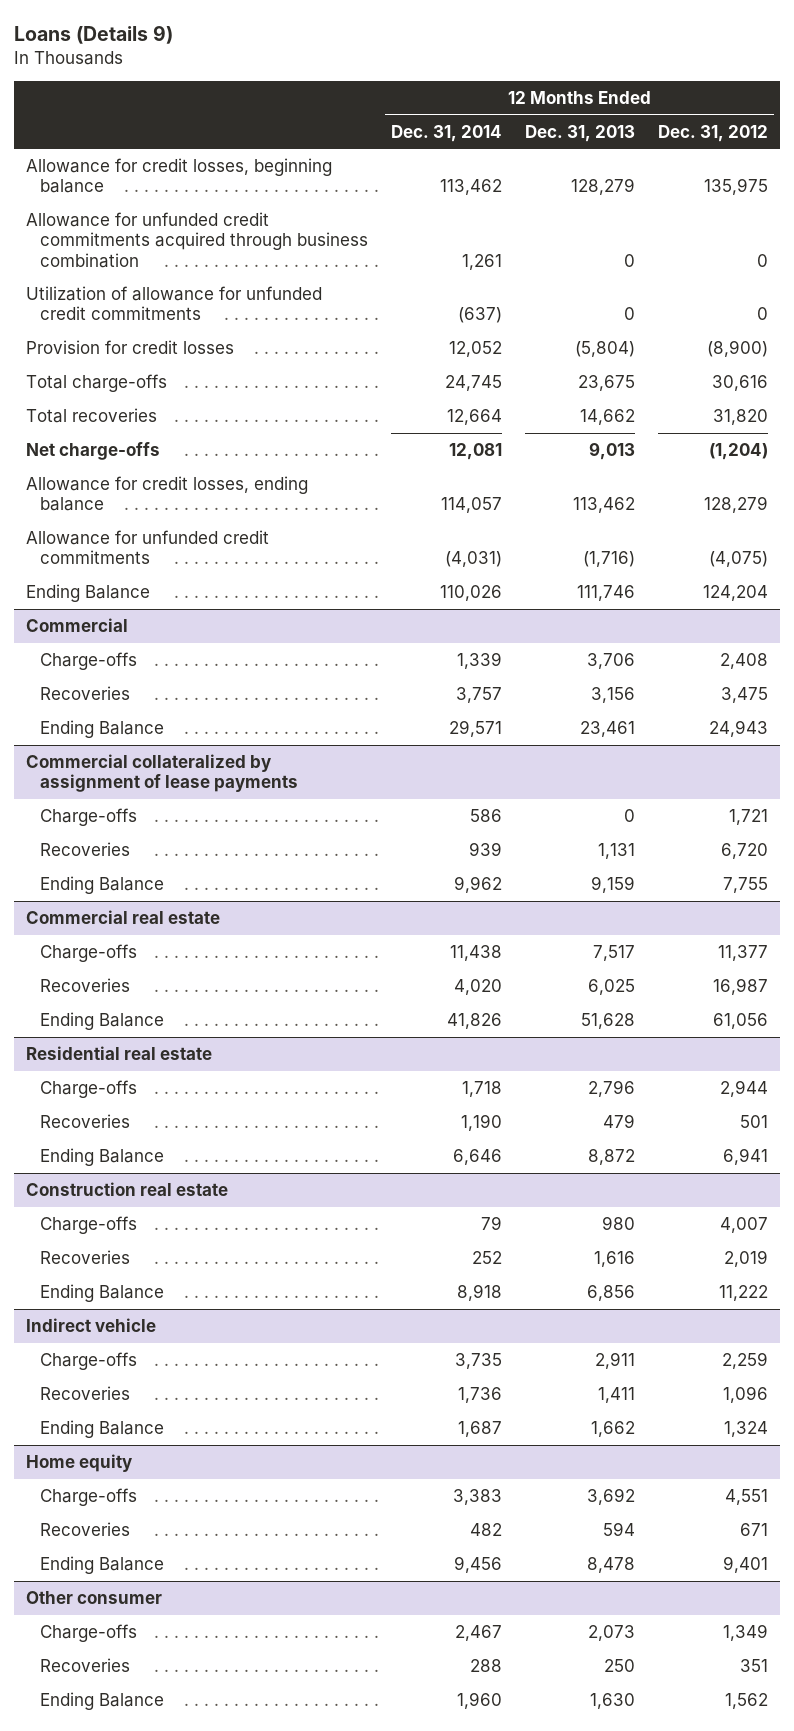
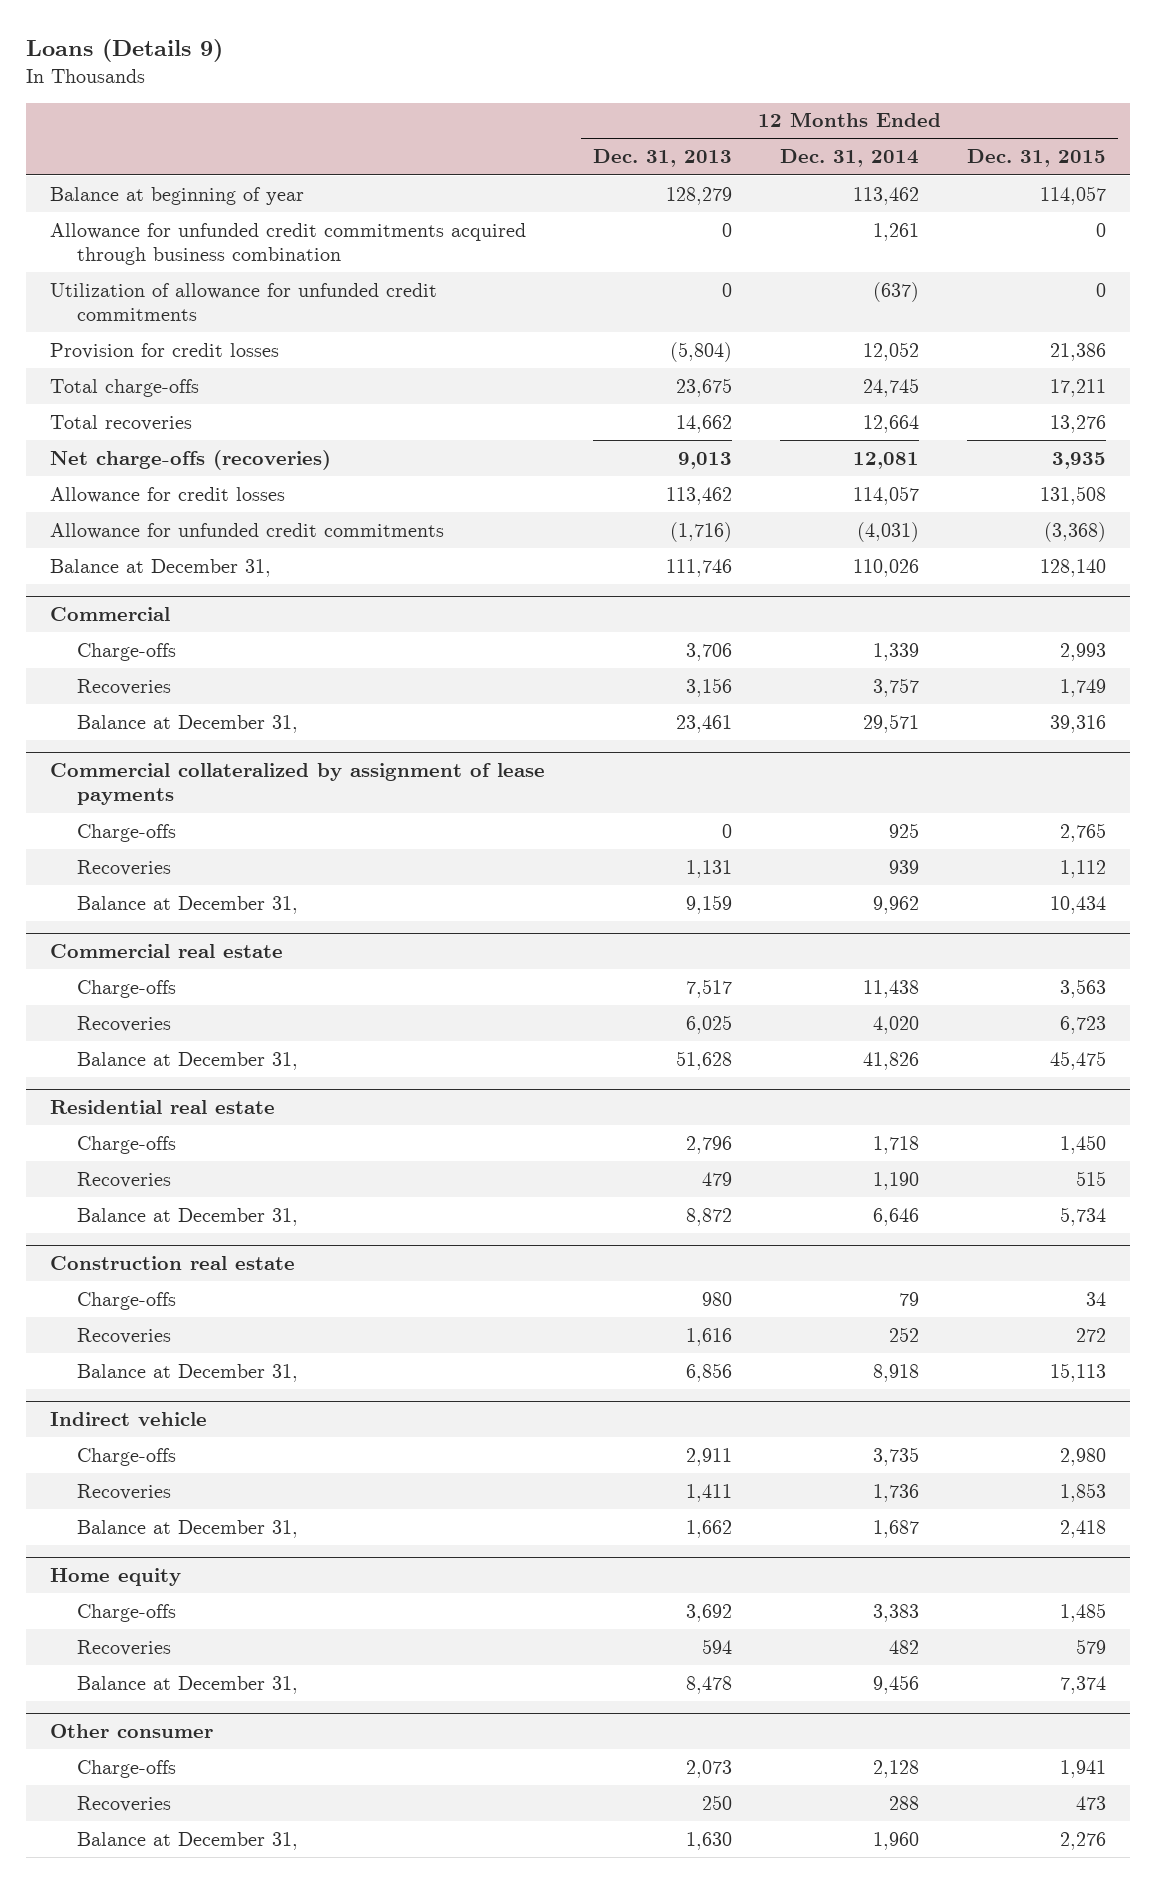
- | 12 Months Ended Dec. 31, 2014 | 12 Months Ended Dec. 31, 2013 | 12 Months Ended Dec. 31, 2012
+ | 12 Months Ended Dec. 31, 2013 | 12 Months Ended Dec. 31, 2014 | 12 Months Ended Dec. 31, 2015
- Allowance for credit losses, beginning balance | 113,462 | 128,279 | 135,975
+ Balance at beginning of year | 128,279 | 113,462 | 114,057
- Net charge-offs | 12,081 | 9,013 | (1,204)
- Allowance for credit losses, ending balance | 114,057 | 113,462 | 128,279
+ Net charge-offs (recoveries) | 9,013 | 12,081 | 3,935
+ Allowance for credit losses | 113,462 | 114,057 | 131,508
- Ending Balance | 110,026 | 111,746 | 124,204
+ Balance at December 31, | 111,746 | 110,026 | 128,140
@ Commercial
- Ending Balance | 29,571 | 23,461 | 24,943
+ Balance at December 31, | 23,461 | 29,571 | 39,316
@ Commercial collateralized by assignment of lease payments
- Charge-offs | 586 | 0 | 1,721
+ Charge-offs | 0 | 925 | 2,765
- Ending Balance | 9,962 | 9,159 | 7,755
+ Balance at December 31, | 9,159 | 9,962 | 10,434
@ Commercial real estate
- Ending Balance | 41,826 | 51,628 | 61,056
+ Balance at December 31, | 51,628 | 41,826 | 45,475
@ Residential real estate
- Ending Balance | 6,646 | 8,872 | 6,941
+ Balance at December 31, | 8,872 | 6,646 | 5,734
@ Construction real estate
- Ending Balance | 8,918 | 6,856 | 11,222
+ Balance at December 31, | 6,856 | 8,918 | 15,113
@ Indirect vehicle
- Ending Balance | 1,687 | 1,662 | 1,324
+ Balance at December 31, | 1,662 | 1,687 | 2,418
@ Home equity
- Ending Balance | 9,456 | 8,478 | 9,401
+ Balance at December 31, | 8,478 | 9,456 | 7,374
@ Other consumer
- Charge-offs | 2,467 | 2,073 | 1,349
+ Charge-offs | 2,073 | 2,128 | 1,941
- Ending Balance | 1,960 | 1,630 | 1,562
+ Balance at December 31, | 1,630 | 1,960 | 2,276

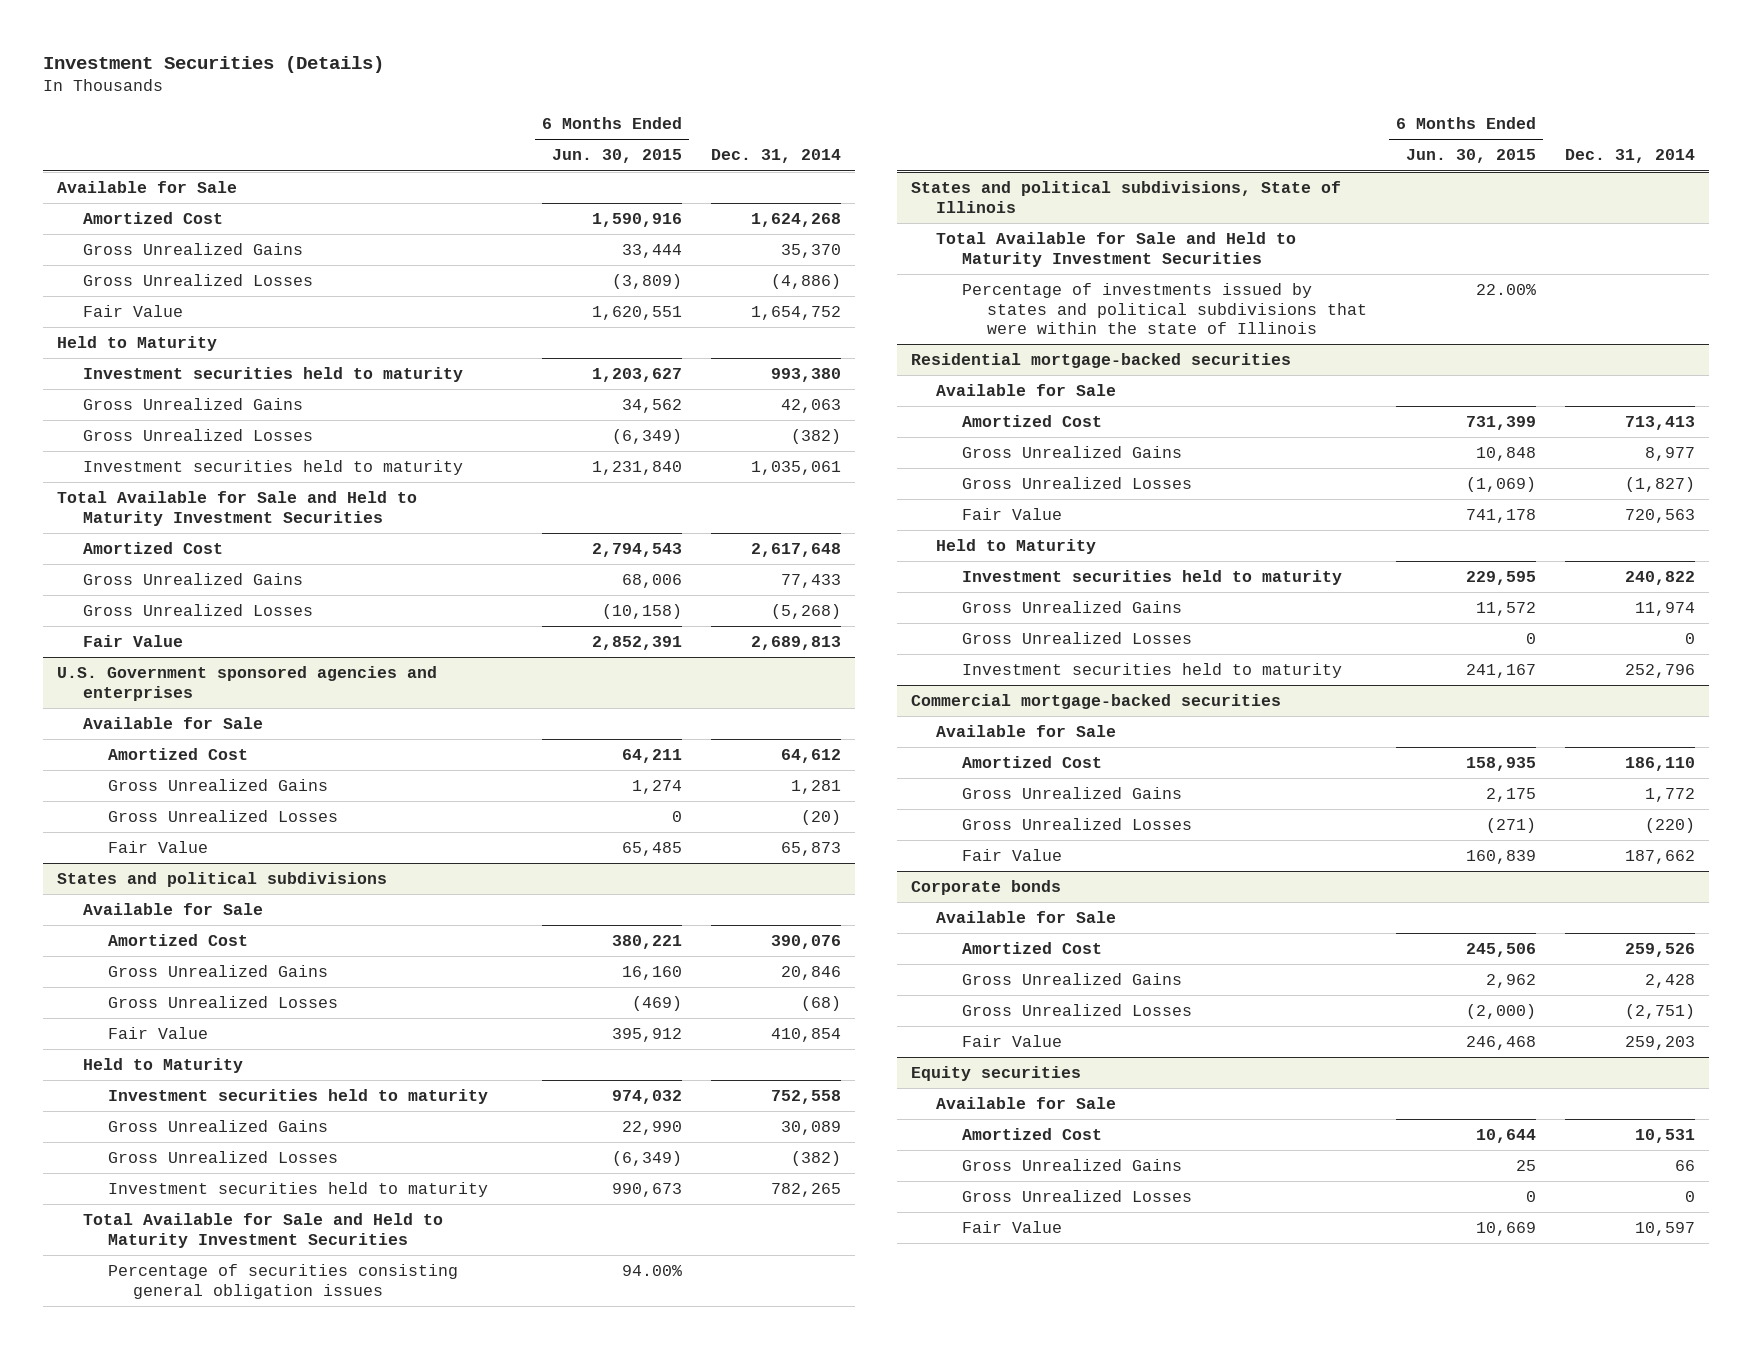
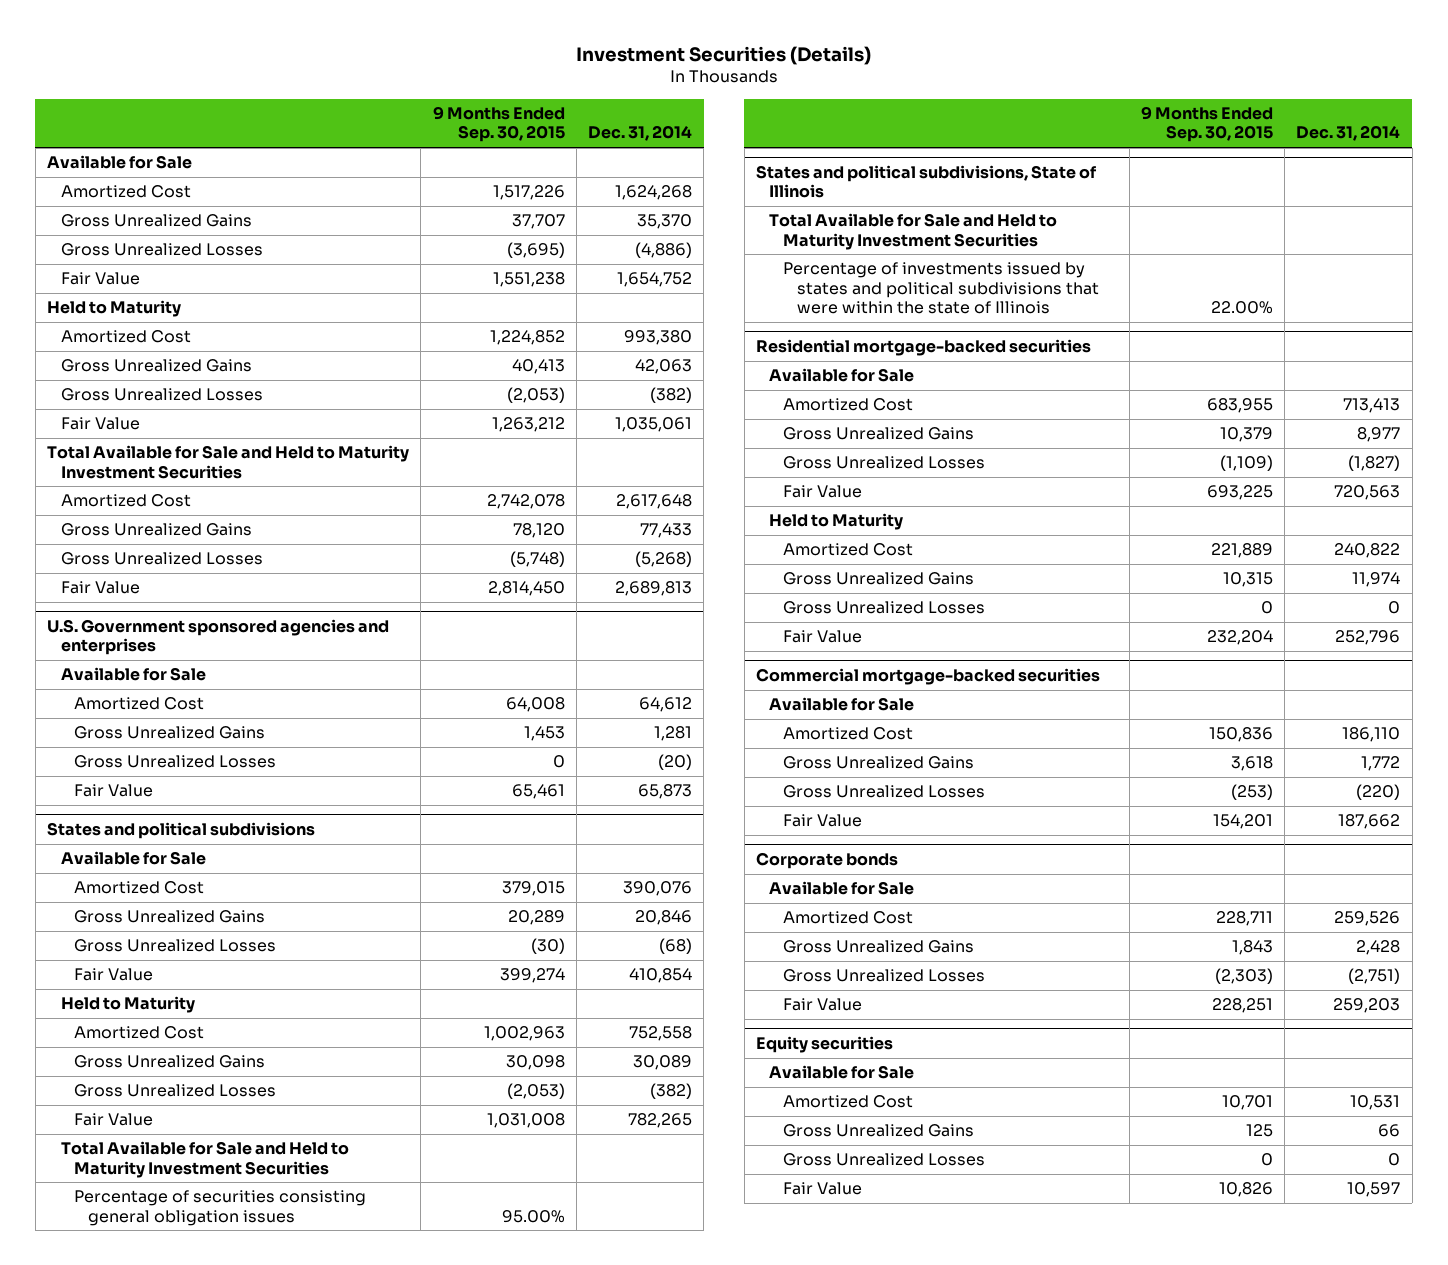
- | 6 Months Ended Jun. 30, 2015 | Dec. 31, 2014
+ | 9 Months Ended Sep. 30, 2015 | Dec. 31, 2014
- Investment securities held to maturity | 1,203,627 | 993,380
+ Amortized Cost | 1,224,852 | 993,380
- Investment securities held to maturity | 1,231,840 | 1,035,061
+ Fair Value | 1,263,212 | 1,035,061
@ States and political subdivisions
- Investment securities held to maturity | 974,032 | 752,558
+ Amortized Cost | 1,002,963 | 752,558
- Investment securities held to maturity | 990,673 | 782,265
+ Fair Value | 1,031,008 | 782,265
@ Residential mortgage-backed securities
- Investment securities held to maturity | 229,595 | 240,822
+ Amortized Cost | 221,889 | 240,822
- Investment securities held to maturity | 241,167 | 252,796
+ Fair Value | 232,204 | 252,796

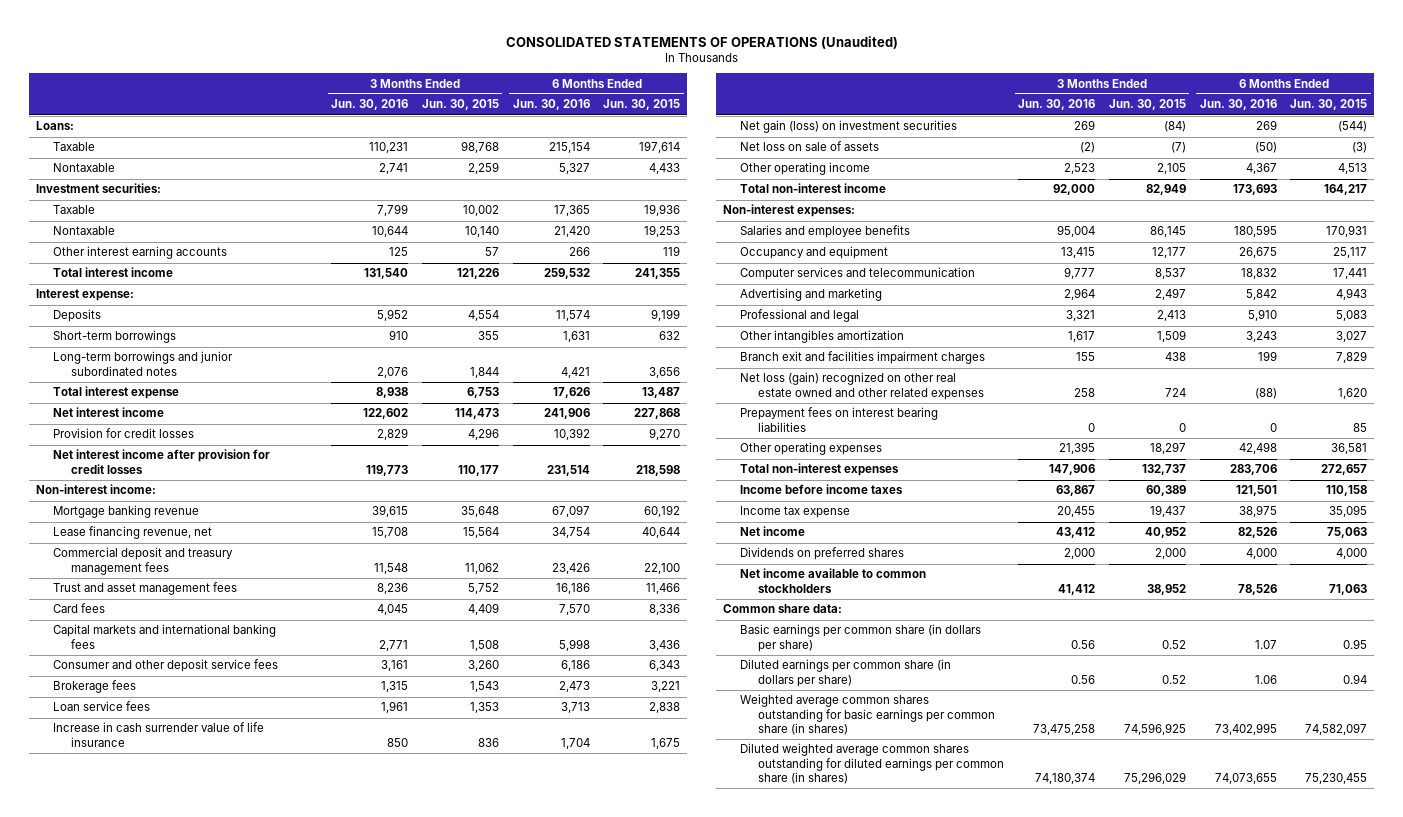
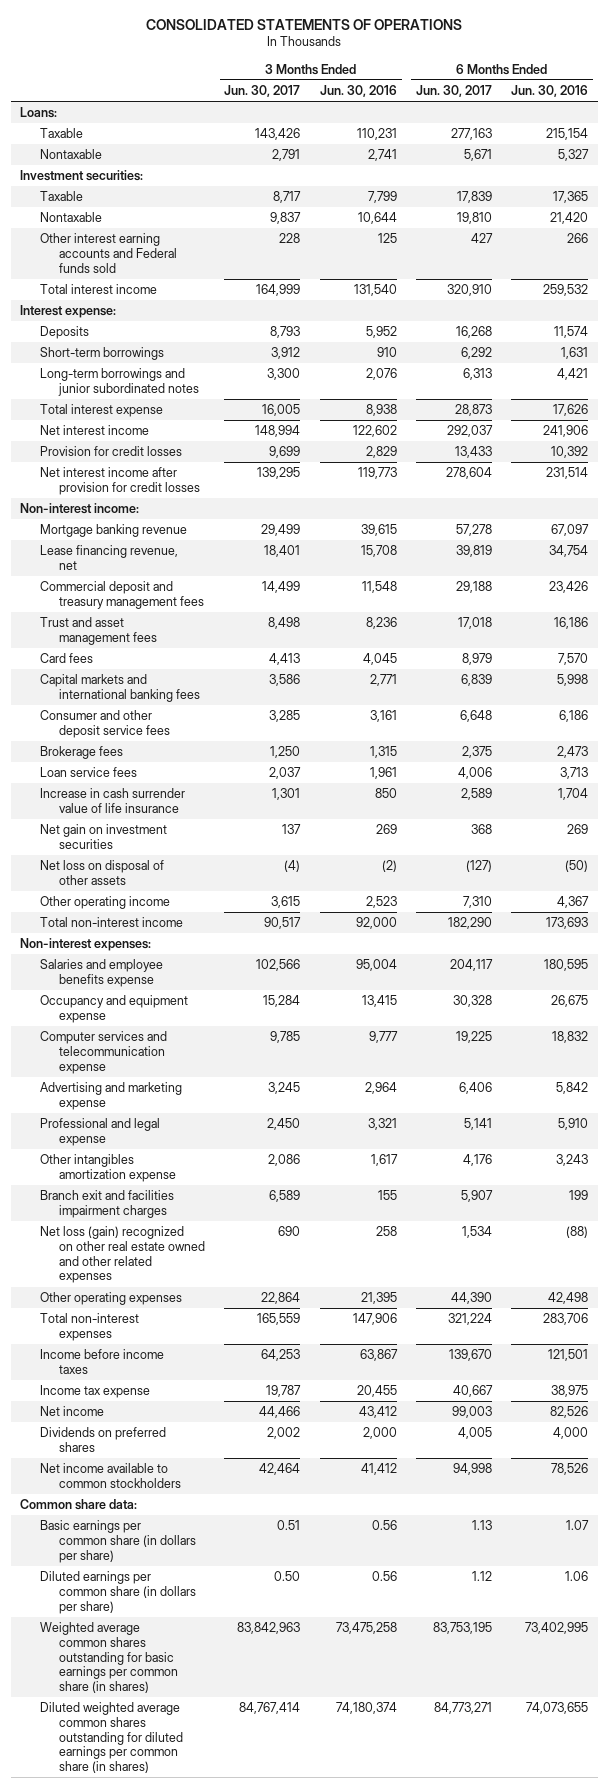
- CONSOLIDATED STATEMENTS OF OPERATIONS (Unaudited)
+ CONSOLIDATED STATEMENTS OF OPERATIONS
- | 3 Months Ended Jun. 30, 2016 | 3 Months Ended Jun. 30, 2015 | 6 Months Ended Jun. 30, 2016 | 6 Months Ended Jun. 30, 2015
+ | 3 Months Ended Jun. 30, 2017 | 3 Months Ended Jun. 30, 2016 | 6 Months Ended Jun. 30, 2017 | 6 Months Ended Jun. 30, 2016
- Other interest earning accounts | 125 | 57 | 266 | 119
+ Other interest earning accounts and Federal funds sold | 228 | 125 | 427 | 266
- Net gain (loss) on investment securities | 269 | (84) | 269 | (544)
- Net loss on sale of assets | (2) | (7) | (50) | (3)
+ Net gain on investment securities | 137 | 269 | 368 | 269
+ Net loss on disposal of other assets | (4) | (2) | (127) | (50)
- Salaries and employee benefits | 95,004 | 86,145 | 180,595 | 170,931
- Occupancy and equipment | 13,415 | 12,177 | 26,675 | 25,117
- Computer services and telecommunication | 9,777 | 8,537 | 18,832 | 17,441
- Advertising and marketing | 2,964 | 2,497 | 5,842 | 4,943
- Professional and legal | 3,321 | 2,413 | 5,910 | 5,083
- Other intangibles amortization | 1,617 | 1,509 | 3,243 | 3,027
+ Salaries and employee benefits expense | 102,566 | 95,004 | 204,117 | 180,595
+ Occupancy and equipment expense | 15,284 | 13,415 | 30,328 | 26,675
+ Computer services and telecommunication expense | 9,785 | 9,777 | 19,225 | 18,832
+ Advertising and marketing expense | 3,245 | 2,964 | 6,406 | 5,842
+ Professional and legal expense | 2,450 | 3,321 | 5,141 | 5,910
+ Other intangibles amortization expense | 2,086 | 1,617 | 4,176 | 3,243
- Prepayment fees on interest bearing liabilities | 0 | 0 | 0 | 85

